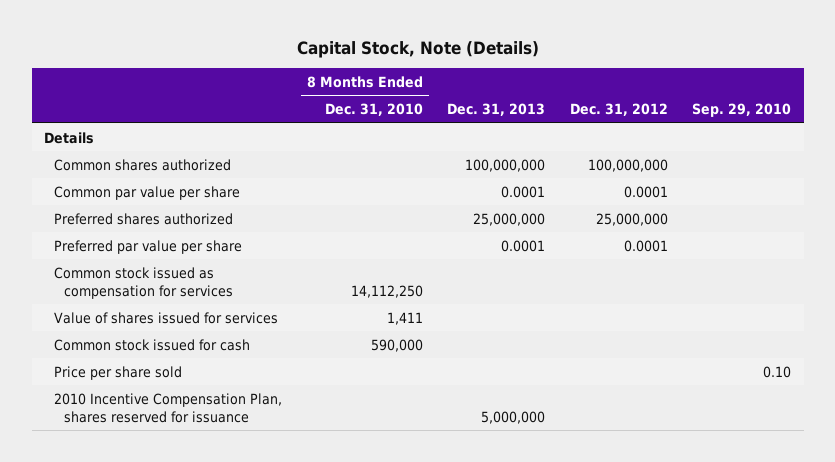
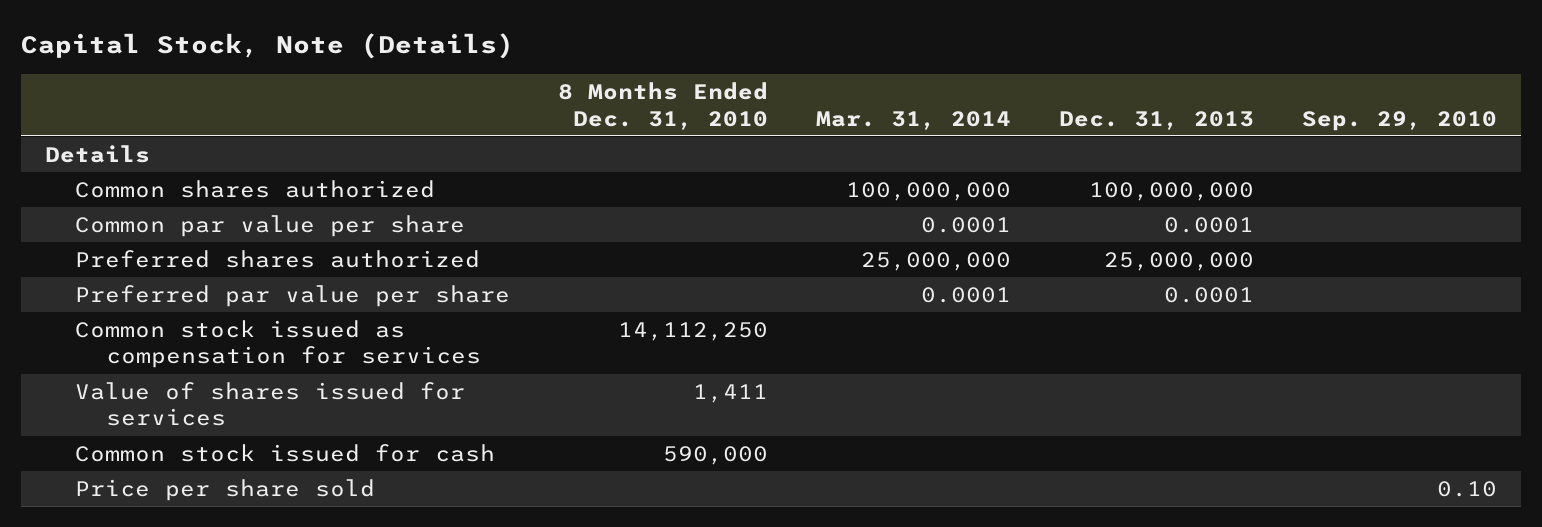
- | 8 Months Ended Dec. 31, 2010 | Dec. 31, 2013 | Dec. 31, 2012 | Sep. 29, 2010
+ | 8 Months Ended Dec. 31, 2010 | Mar. 31, 2014 | Dec. 31, 2013 | Sep. 29, 2010
- 2010 Incentive Compensation Plan, shares reserved for issuance | | 5,000,000 | |

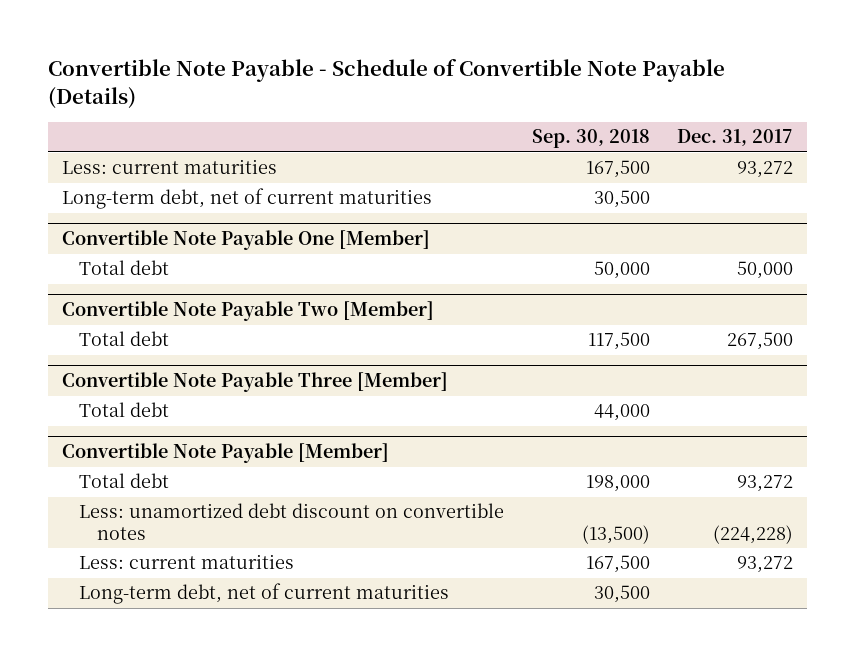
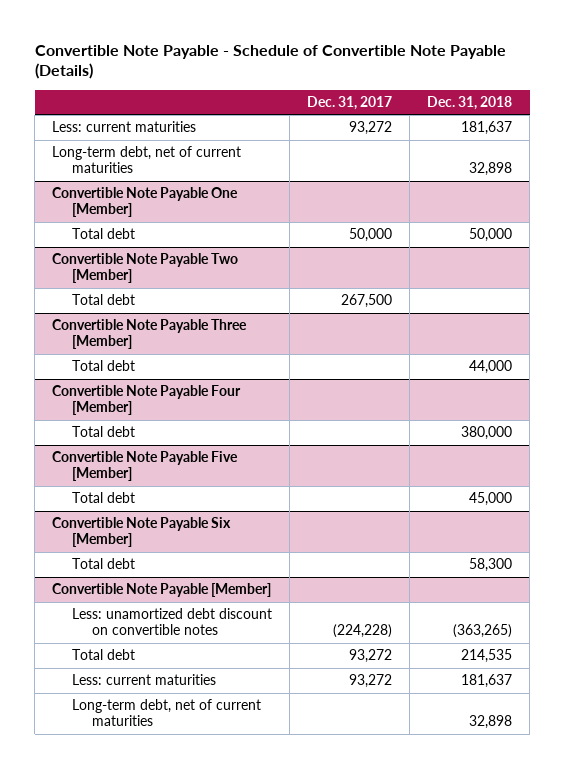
- | Sep. 30, 2018 | Dec. 31, 2017
+ | Dec. 31, 2017 | Dec. 31, 2018
+ Convertible Note Payable Four [Member]
+ Total debt | | 380,000
+ Convertible Note Payable Five [Member]
+ Total debt | | 45,000
+ Convertible Note Payable Six [Member]
+ Total debt | | 58,300
@ Convertible Note Payable [Member]
moved down: Total debt | 93,272 | 214,535

